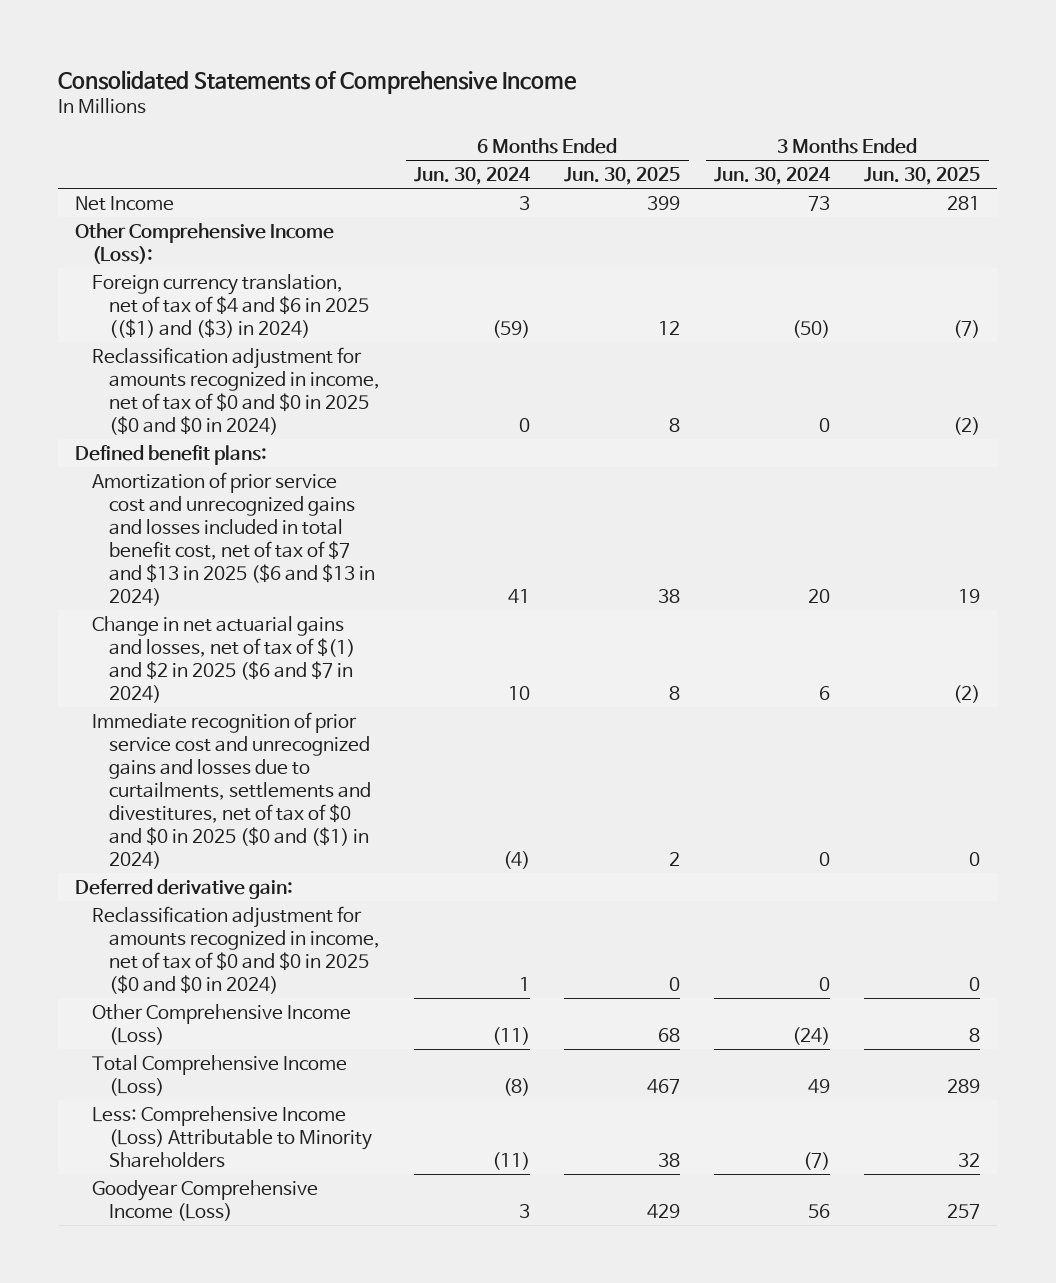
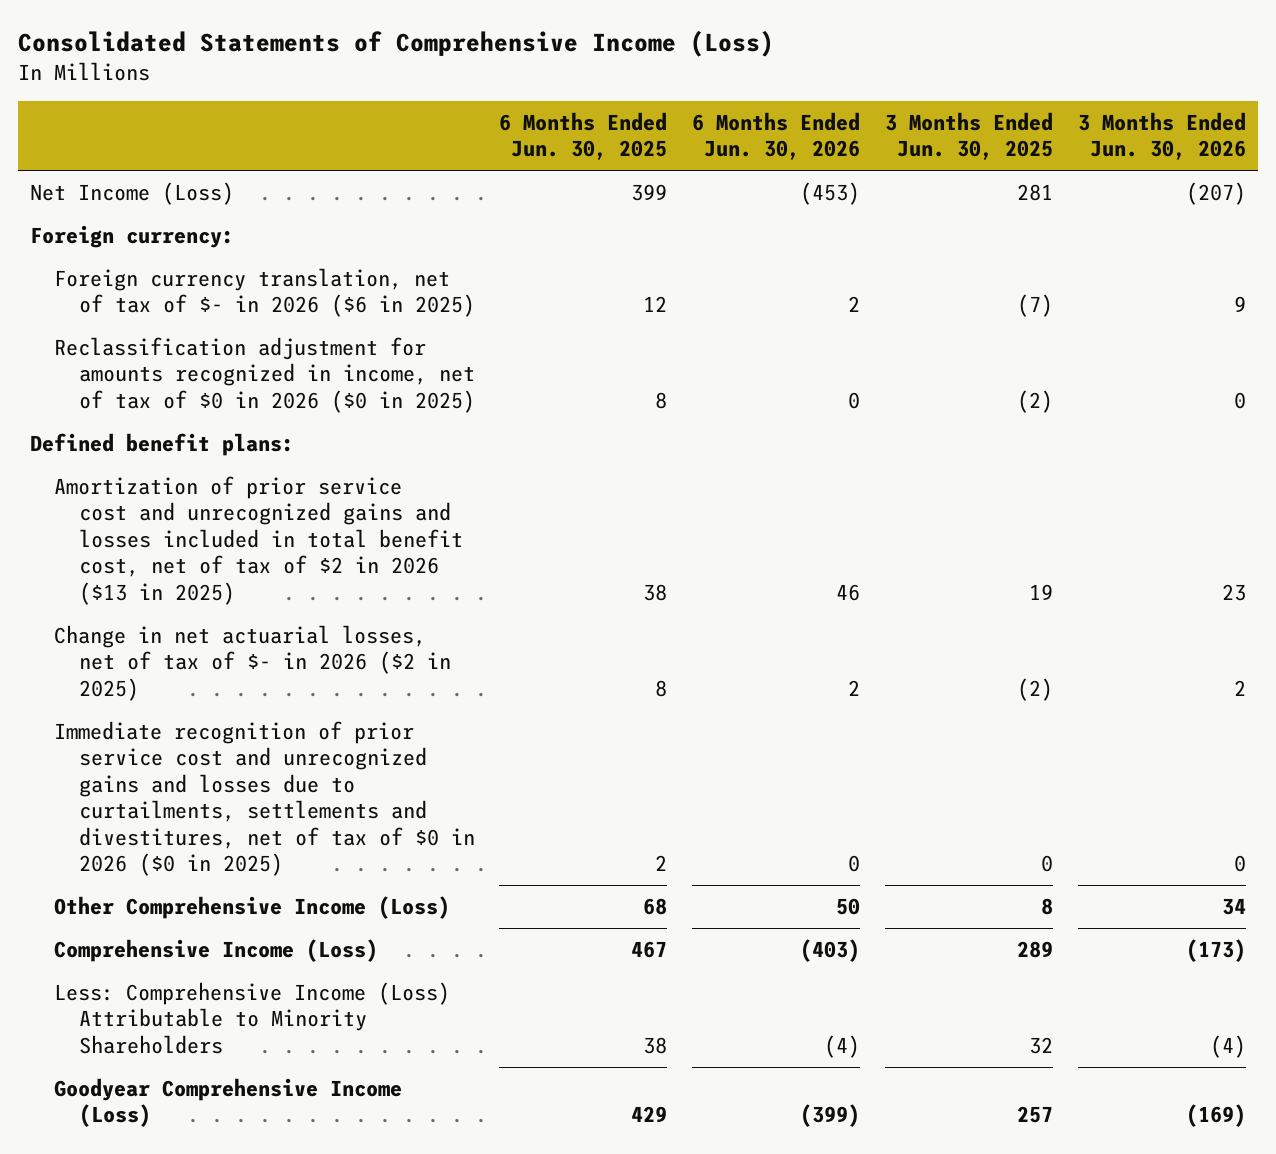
- Consolidated Statements of Comprehensive Income
+ Consolidated Statements of Comprehensive Income (Loss)
- | 6 Months Ended Jun. 30, 2024 | 6 Months Ended Jun. 30, 2025 | 3 Months Ended Jun. 30, 2024 | 3 Months Ended Jun. 30, 2025
+ | 6 Months Ended Jun. 30, 2025 | 6 Months Ended Jun. 30, 2026 | 3 Months Ended Jun. 30, 2025 | 3 Months Ended Jun. 30, 2026
- Net Income | 3 | 399 | 73 | 281
- Other Comprehensive Income (Loss):
- Foreign currency translation, net of tax of $4 and $6 in 2025 (($1) and ($3) in 2024) | (59) | 12 | (50) | (7)
- Reclassification adjustment for amounts recognized in income, net of tax of $0 and $0 in 2025 ($0 and $0 in 2024) | 0 | 8 | 0 | (2)
+ Net Income (Loss) | 399 | (453) | 281 | (207)
+ Foreign currency:
+ Foreign currency translation, net of tax of $- in 2026 ($6 in 2025) | 12 | 2 | (7) | 9
+ Reclassification adjustment for amounts recognized in income, net of tax of $0 in 2026 ($0 in 2025) | 8 | 0 | (2) | 0
- Amortization of prior service cost and unrecognized gains and losses included in total benefit cost, net of tax of $7 and $13 in 2025 ($6 and $13 in 2024) | 41 | 38 | 20 | 19
- Change in net actuarial gains and losses, net of tax of $(1) and $2 in 2025 ($6 and $7 in 2024) | 10 | 8 | 6 | (2)
- Immediate recognition of prior service cost and unrecognized gains and losses due to curtailments, settlements and divestitures, net of tax of $0 and $0 in 2025 ($0 and ($1) in 2024) | (4) | 2 | 0 | 0
- Deferred derivative gain:
- Reclassification adjustment for amounts recognized in income, net of tax of $0 and $0 in 2025 ($0 and $0 in 2024) | 1 | 0 | 0 | 0
+ Amortization of prior service cost and unrecognized gains and losses included in total benefit cost, net of tax of $2 in 2026 ($13 in 2025) | 38 | 46 | 19 | 23
+ Change in net actuarial losses, net of tax of $- in 2026 ($2 in 2025) | 8 | 2 | (2) | 2
+ Immediate recognition of prior service cost and unrecognized gains and losses due to curtailments, settlements and divestitures, net of tax of $0 in 2026 ($0 in 2025) | 2 | 0 | 0 | 0
- Total Comprehensive Income (Loss) | (8) | 467 | 49 | 289
+ Comprehensive Income (Loss) | 467 | (403) | 289 | (173)

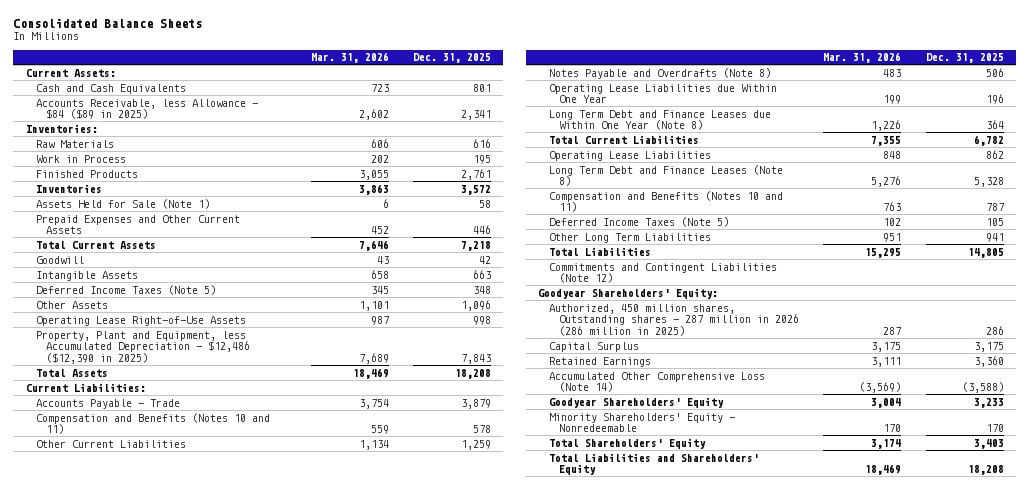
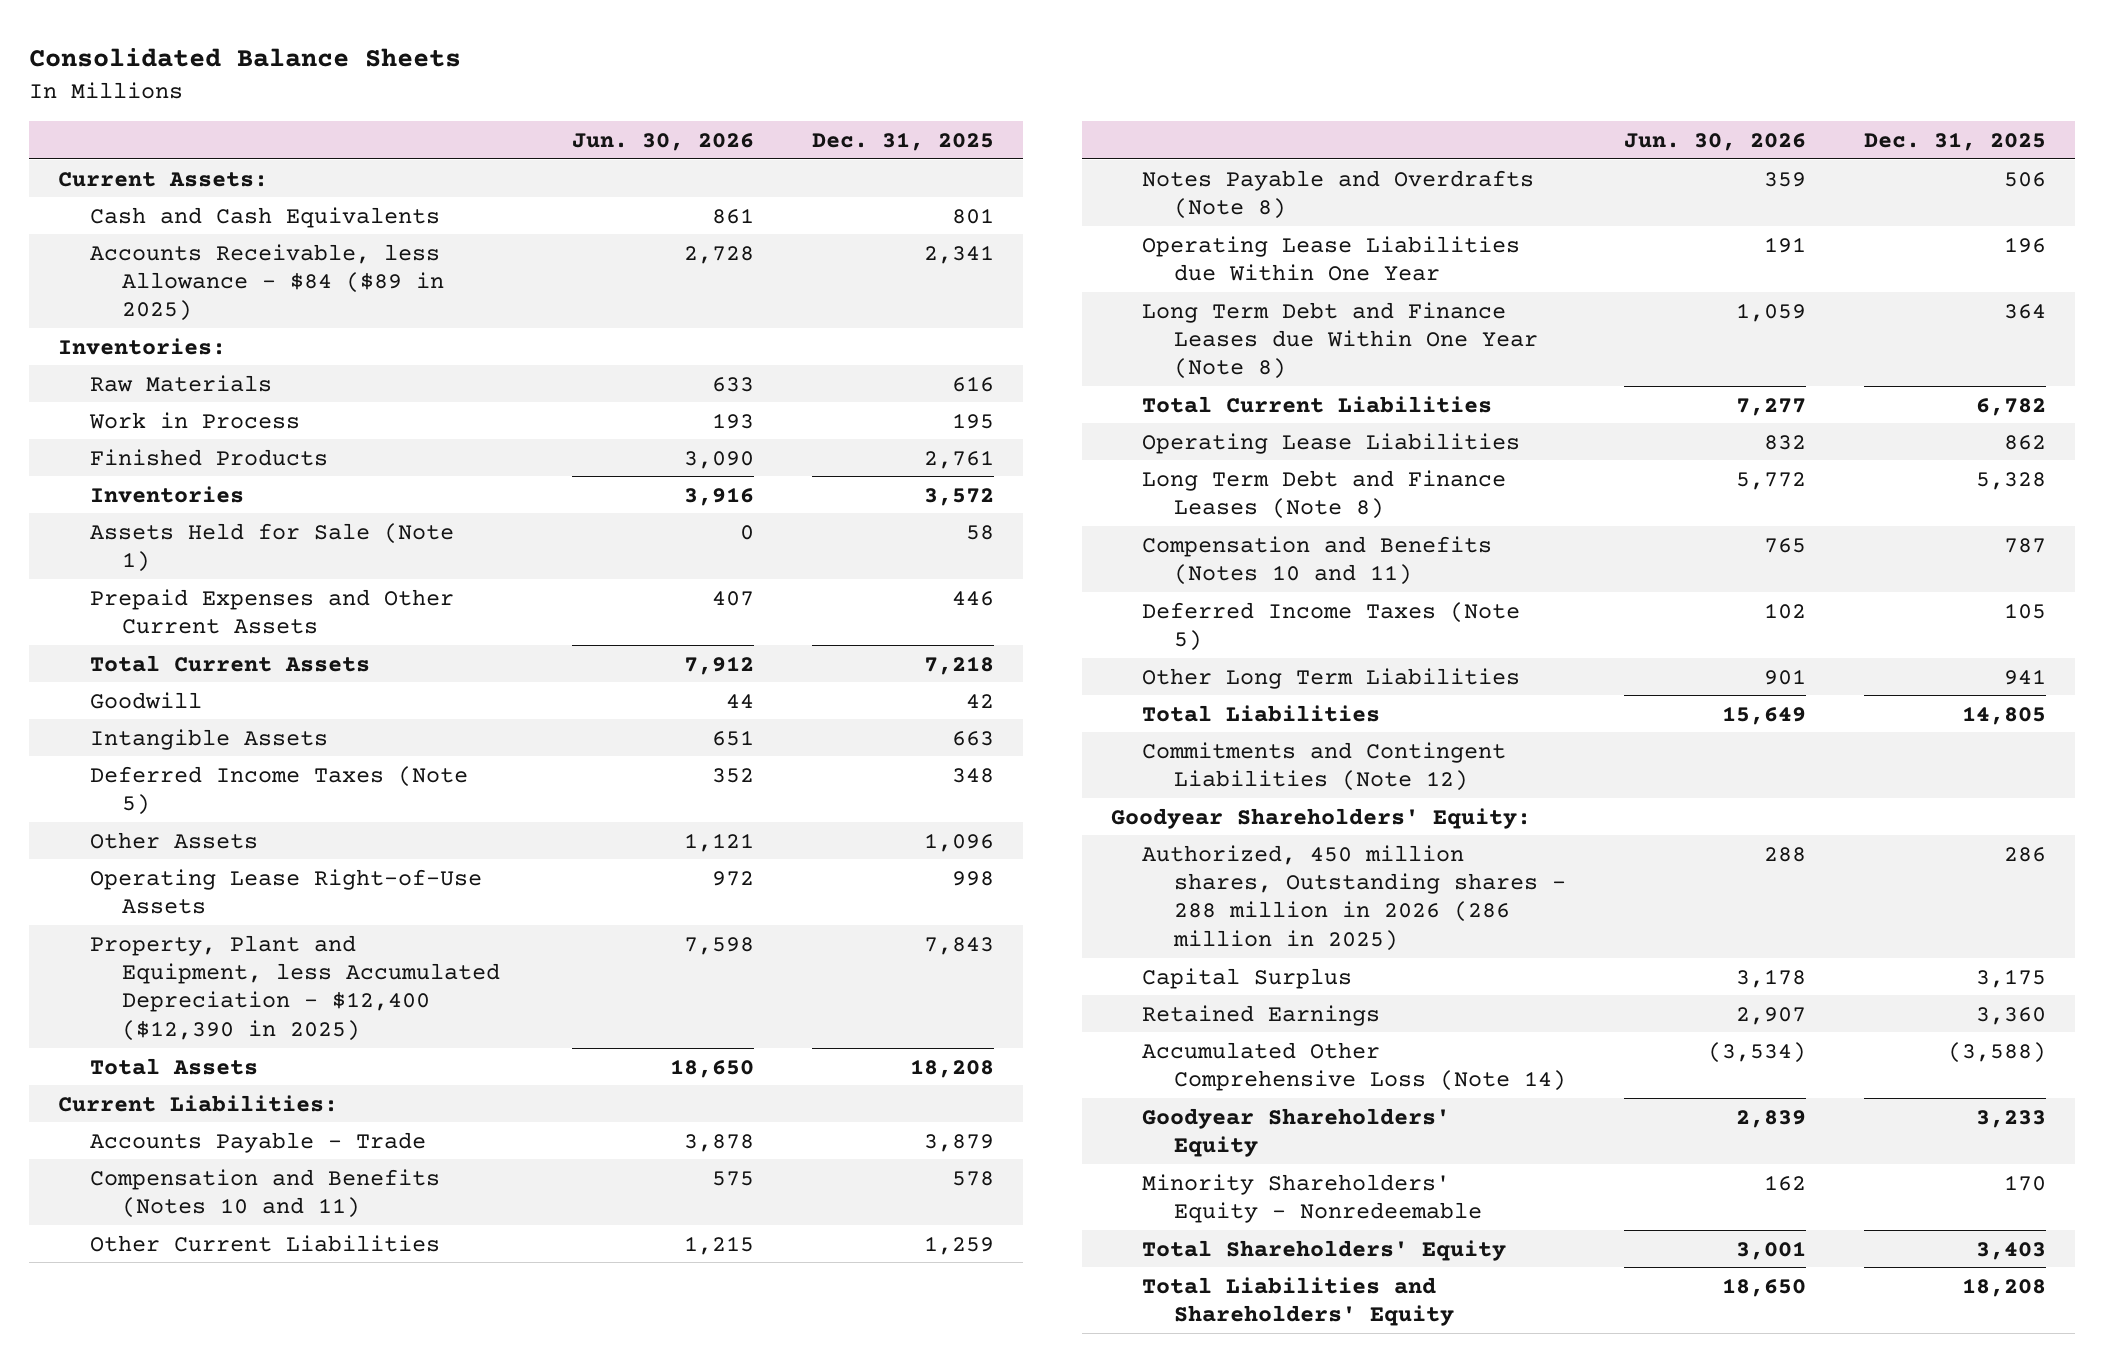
- | Mar. 31, 2026 | Dec. 31, 2025
+ | Jun. 30, 2026 | Dec. 31, 2025
- Property, Plant and Equipment, less Accumulated Depreciation - $12,486 ($12,390 in 2025) | 7,689 | 7,843
+ Property, Plant and Equipment, less Accumulated Depreciation - $12,400 ($12,390 in 2025) | 7,598 | 7,843
- Authorized, 450 million shares, Outstanding shares - 287 million in 2026 (286 million in 2025) | 287 | 286
+ Authorized, 450 million shares, Outstanding shares - 288 million in 2026 (286 million in 2025) | 288 | 286

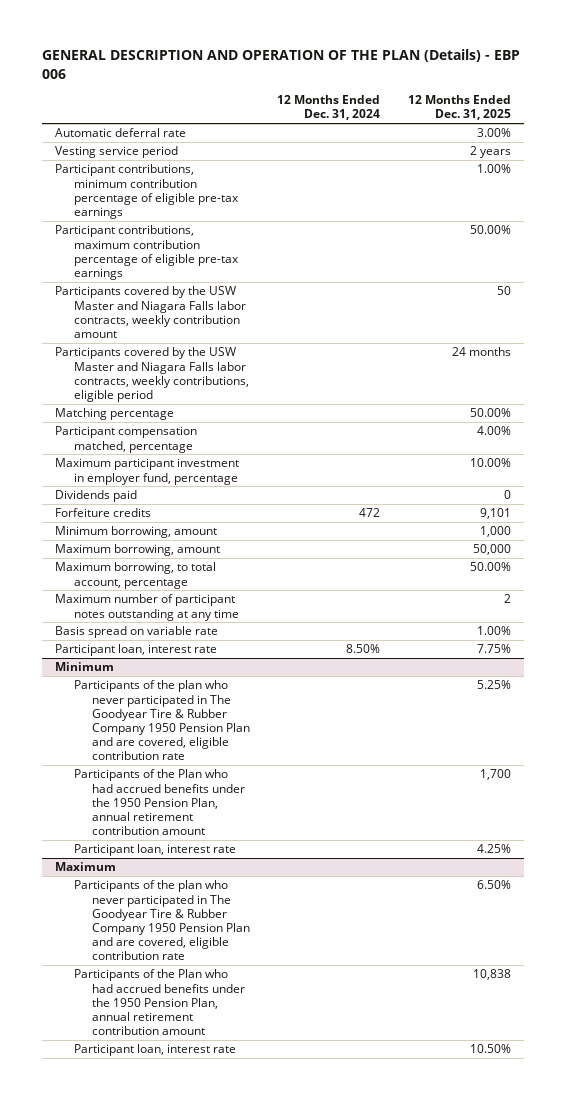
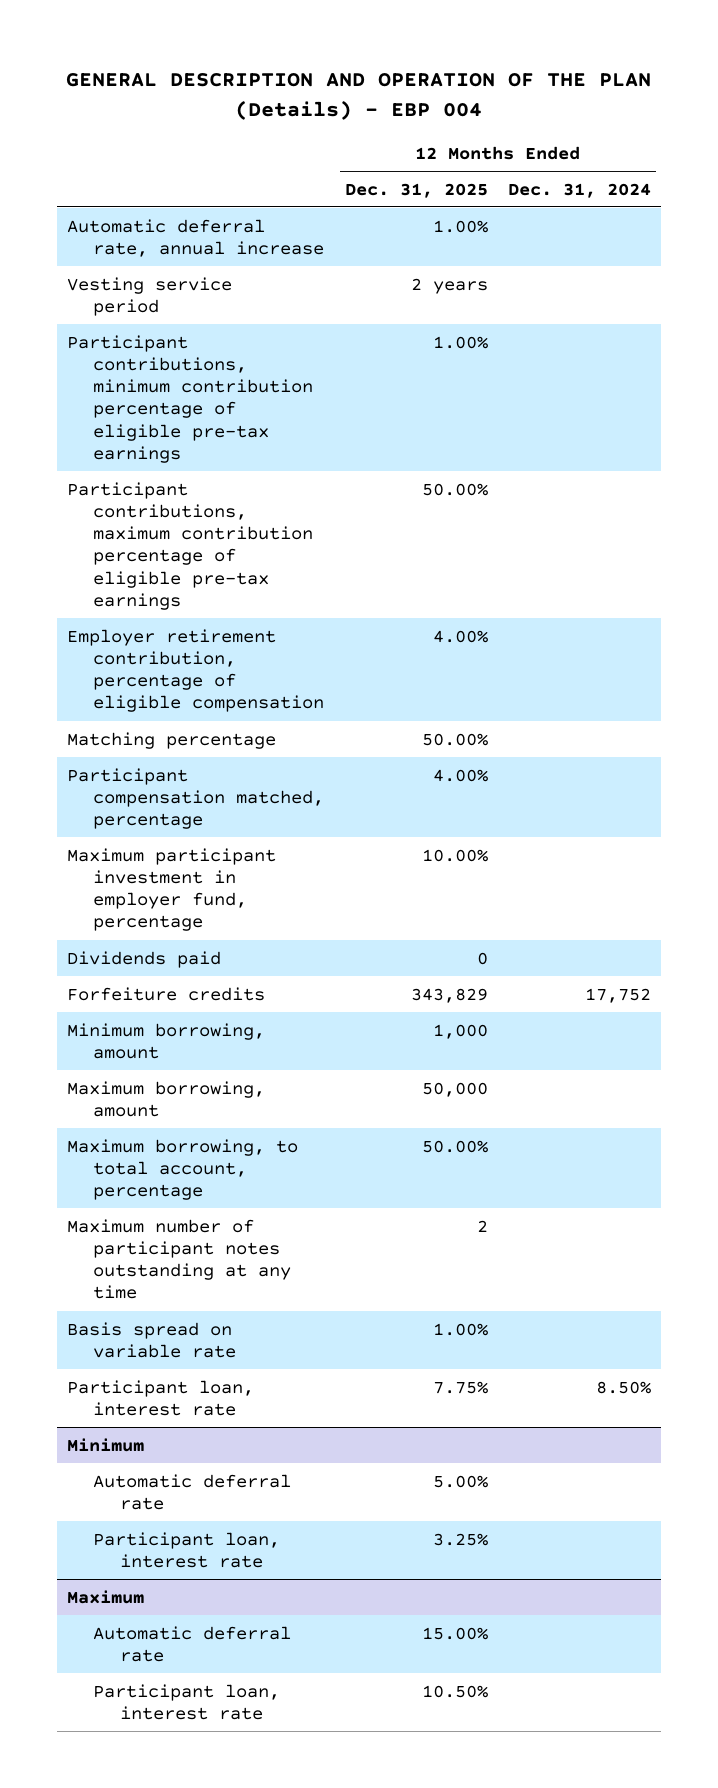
- GENERAL DESCRIPTION AND OPERATION OF THE PLAN (Details) - EBP 006
+ GENERAL DESCRIPTION AND OPERATION OF THE PLAN (Details) - EBP 004
- | 12 Months Ended Dec. 31, 2024 | 12 Months Ended Dec. 31, 2025
+ | 12 Months Ended Dec. 31, 2025 | 12 Months Ended Dec. 31, 2024
- Automatic deferral rate | | 3.00%
+ Automatic deferral rate, annual increase | 1.00% |
- Participants covered by the USW Master and Niagara Falls labor contracts, weekly contribution amount | | 50
- Participants covered by the USW Master and Niagara Falls labor contracts, weekly contributions, eligible period | | 24 months
+ Employer retirement contribution, percentage of eligible compensation | 4.00% |
- Forfeiture credits | 472 | 9,101
+ Forfeiture credits | 343,829 | 17,752
@ Minimum
- Participants of the plan who never participated in The Goodyear Tire & Rubber Company 1950 Pension Plan and are covered, eligible contribution rate | | 5.25%
- Participants of the Plan who had accrued benefits under the 1950 Pension Plan, annual retirement contribution amount | | 1,700
- Participant loan, interest rate | | 4.25%
+ Automatic deferral rate | 5.00% |
+ Participant loan, interest rate | 3.25% |
@ Maximum
- Participants of the plan who never participated in The Goodyear Tire & Rubber Company 1950 Pension Plan and are covered, eligible contribution rate | | 6.50%
- Participants of the Plan who had accrued benefits under the 1950 Pension Plan, annual retirement contribution amount | | 10,838
+ Automatic deferral rate | 15.00% |

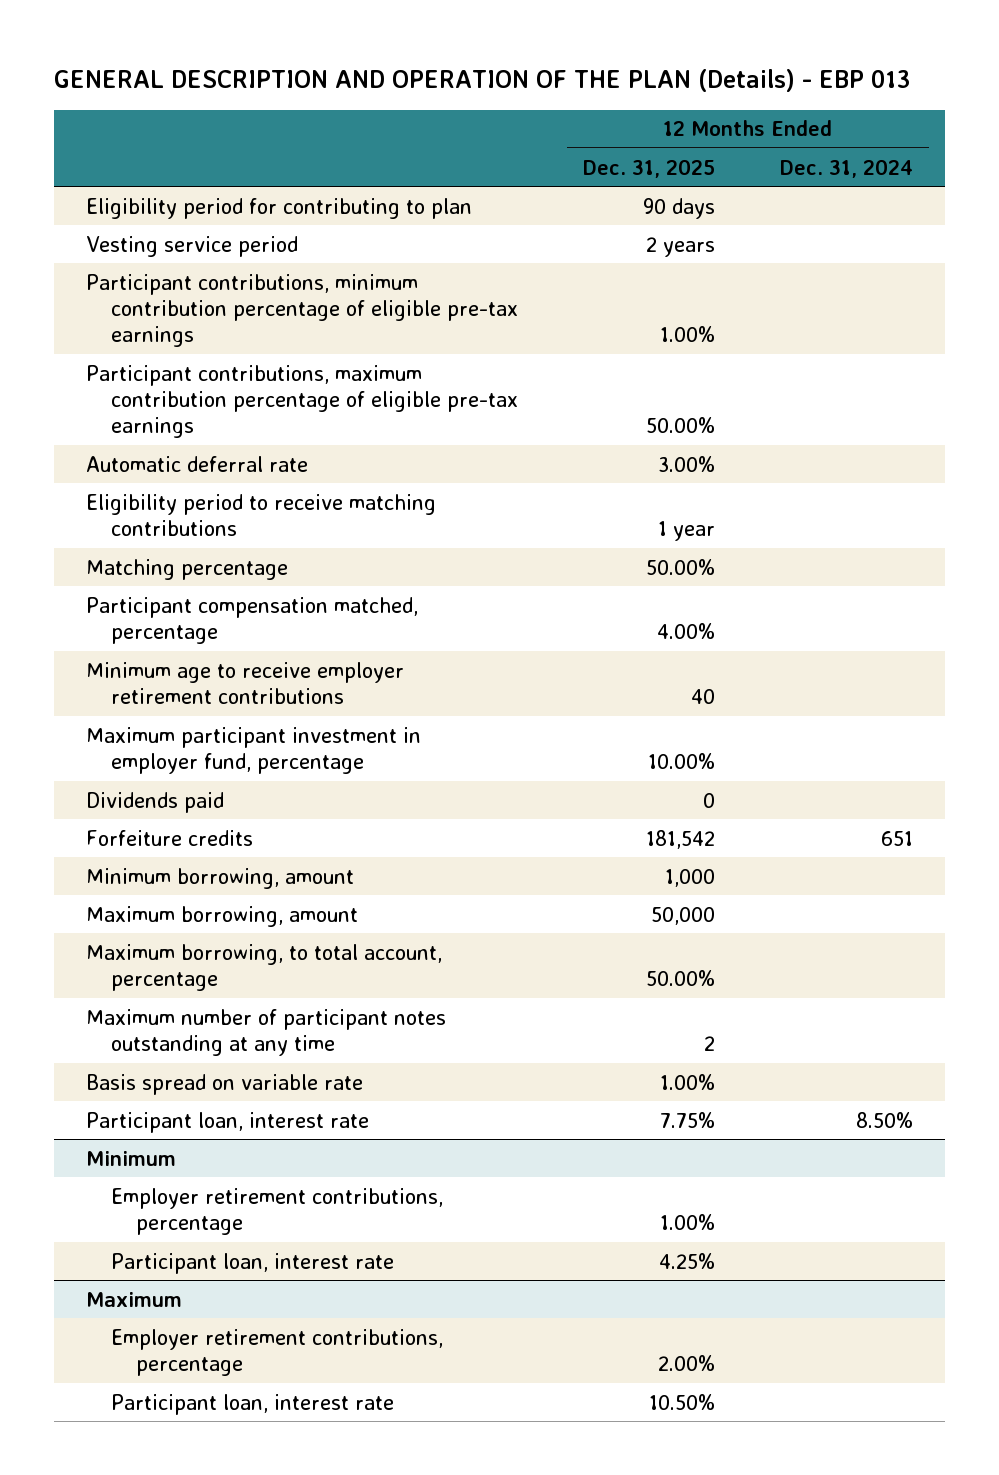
- GENERAL DESCRIPTION AND OPERATION OF THE PLAN (Details) - EBP 004
+ GENERAL DESCRIPTION AND OPERATION OF THE PLAN (Details) - EBP 013
- Automatic deferral rate, annual increase | 1.00% |
+ Eligibility period for contributing to plan | 90 days |
- Employer retirement contribution, percentage of eligible compensation | 4.00% |
+ Automatic deferral rate | 3.00% |
+ Eligibility period to receive matching contributions | 1 year |
+ Minimum age to receive employer retirement contributions | 40 |
- Forfeiture credits | 343,829 | 17,752
+ Forfeiture credits | 181,542 | 651
@ Minimum
- Automatic deferral rate | 5.00% |
- Participant loan, interest rate | 3.25% |
+ Employer retirement contributions, percentage | 1.00% |
+ Participant loan, interest rate | 4.25% |
@ Maximum
- Automatic deferral rate | 15.00% |
+ Employer retirement contributions, percentage | 2.00% |

